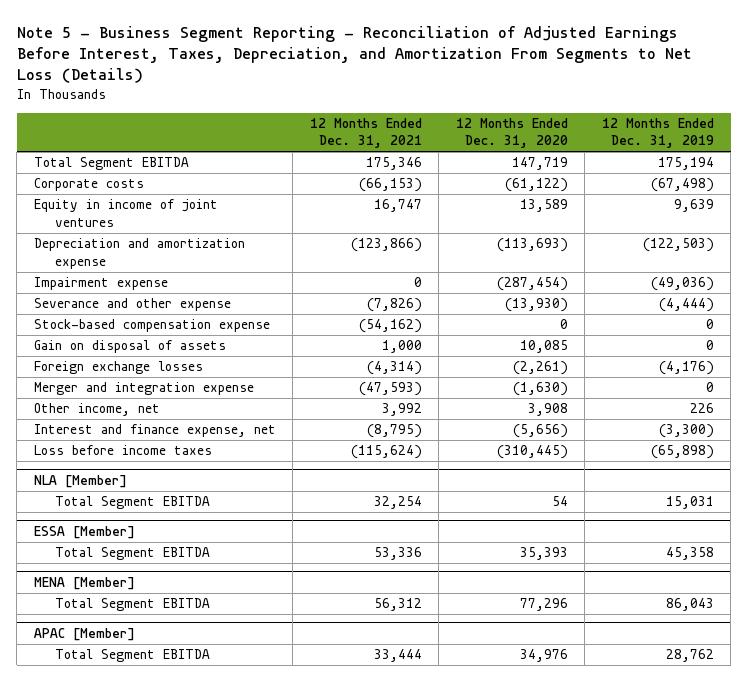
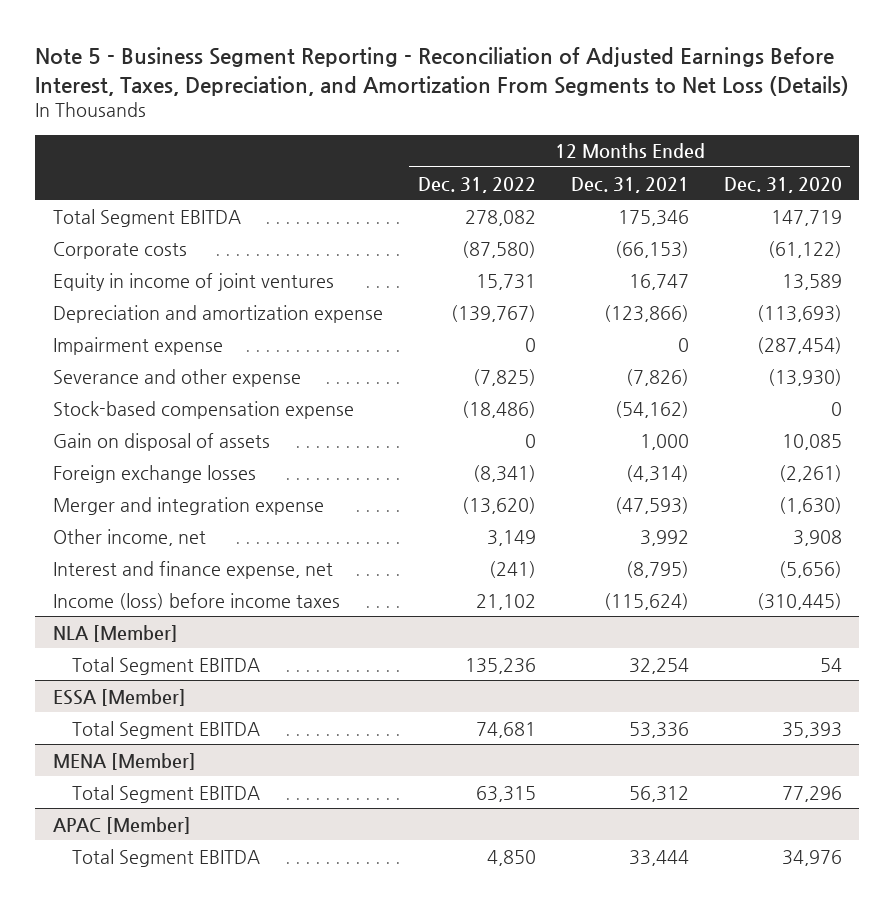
- | 12 Months Ended Dec. 31, 2021 | 12 Months Ended Dec. 31, 2020 | 12 Months Ended Dec. 31, 2019
+ | 12 Months Ended Dec. 31, 2022 | 12 Months Ended Dec. 31, 2021 | 12 Months Ended Dec. 31, 2020
- Loss before income taxes | (115,624) | (310,445) | (65,898)
+ Income (loss) before income taxes | 21,102 | (115,624) | (310,445)

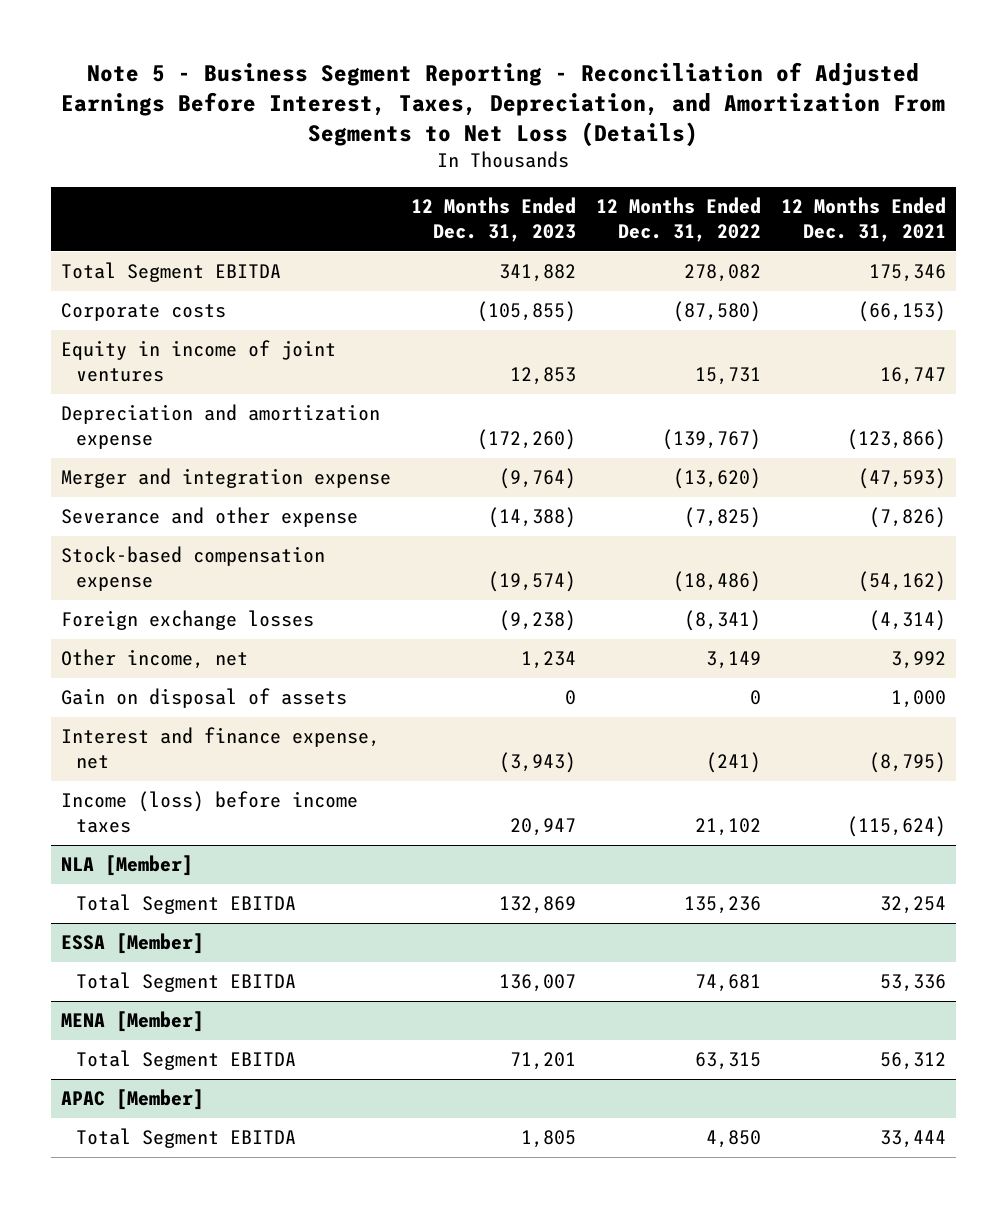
- | 12 Months Ended Dec. 31, 2022 | 12 Months Ended Dec. 31, 2021 | 12 Months Ended Dec. 31, 2020
+ | 12 Months Ended Dec. 31, 2023 | 12 Months Ended Dec. 31, 2022 | 12 Months Ended Dec. 31, 2021
- Impairment expense | 0 | 0 | (287,454)
moved up: Merger and integration expense | (9,764) | (13,620) | (47,593)
moved down: Gain on disposal of assets | 0 | 0 | 1,000

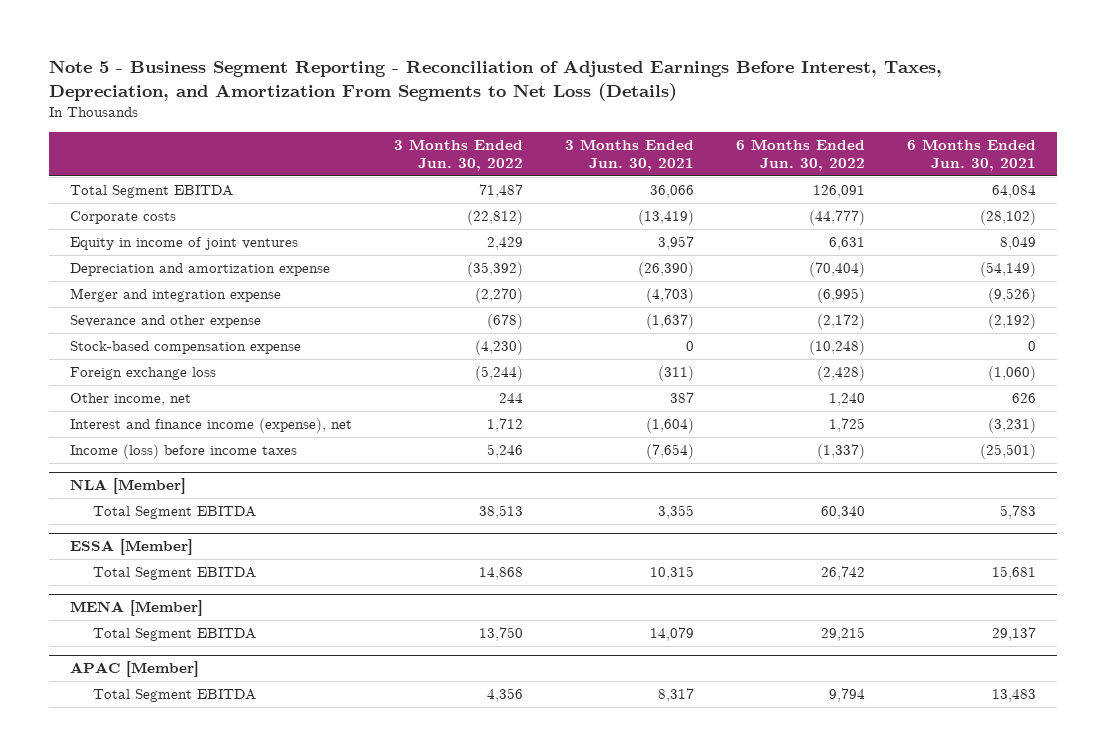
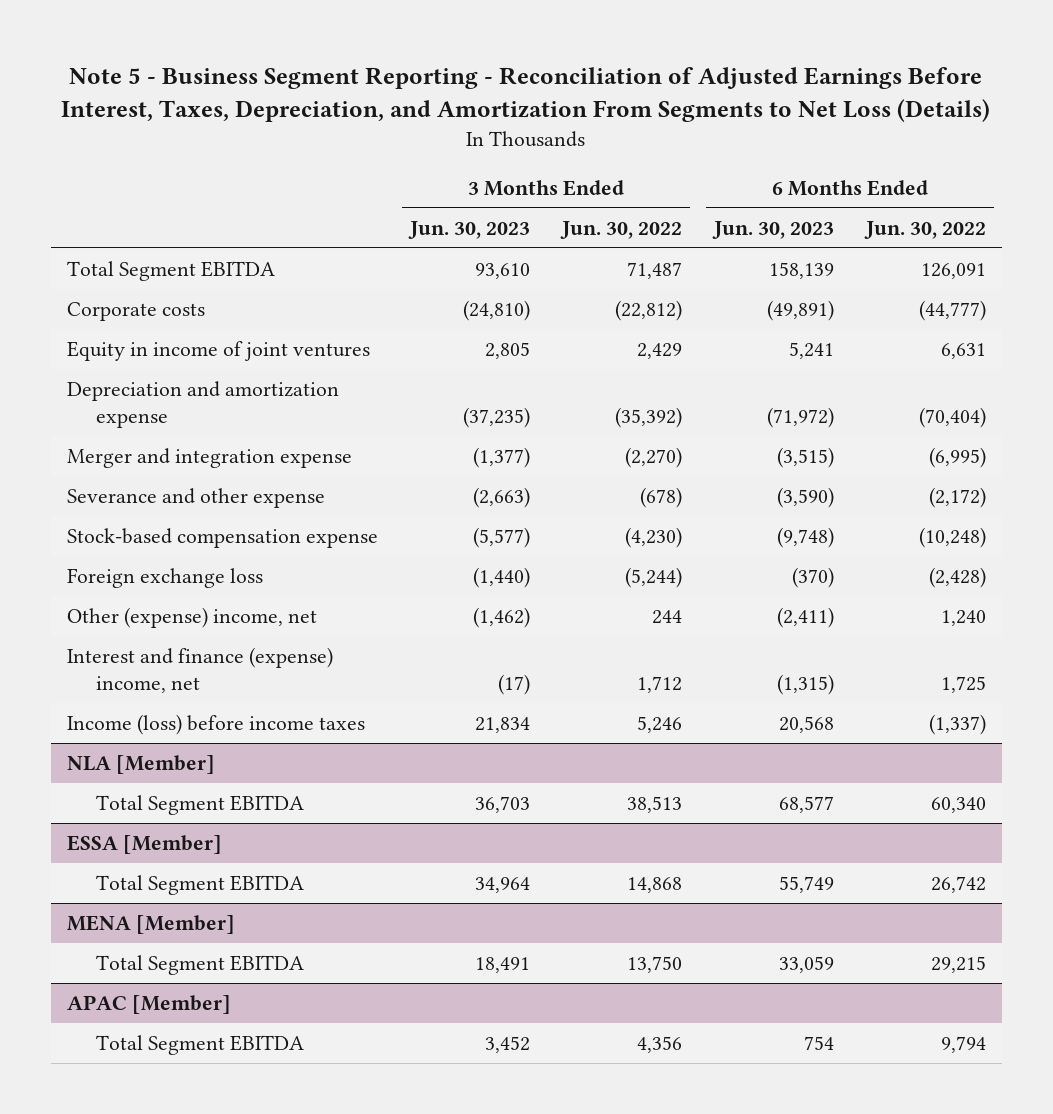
- | 3 Months Ended Jun. 30, 2022 | 3 Months Ended Jun. 30, 2021 | 6 Months Ended Jun. 30, 2022 | 6 Months Ended Jun. 30, 2021
+ | 3 Months Ended Jun. 30, 2023 | 3 Months Ended Jun. 30, 2022 | 6 Months Ended Jun. 30, 2023 | 6 Months Ended Jun. 30, 2022
- Other income, net | 244 | 387 | 1,240 | 626
- Interest and finance income (expense), net | 1,712 | (1,604) | 1,725 | (3,231)
+ Other (expense) income, net | (1,462) | 244 | (2,411) | 1,240
+ Interest and finance (expense) income, net | (17) | 1,712 | (1,315) | 1,725

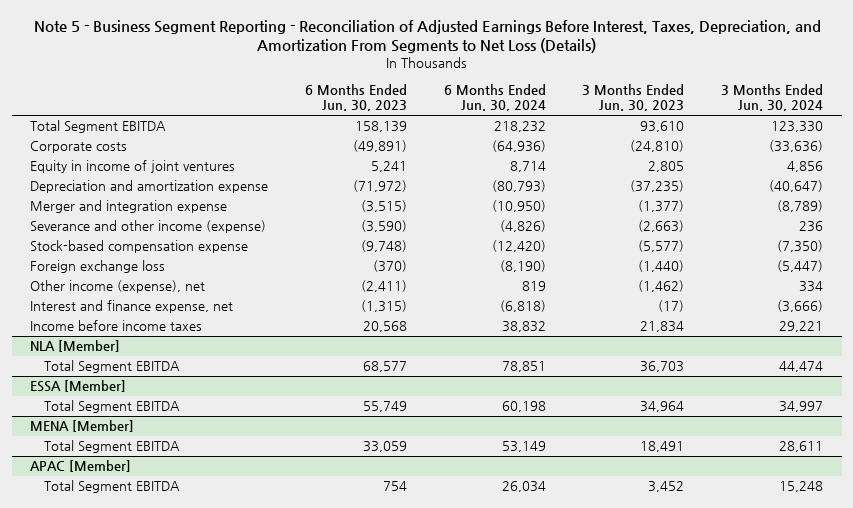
- | 3 Months Ended Jun. 30, 2023 | 3 Months Ended Jun. 30, 2022 | 6 Months Ended Jun. 30, 2023 | 6 Months Ended Jun. 30, 2022
+ | 6 Months Ended Jun. 30, 2023 | 6 Months Ended Jun. 30, 2024 | 3 Months Ended Jun. 30, 2023 | 3 Months Ended Jun. 30, 2024
- Severance and other expense | (2,663) | (678) | (3,590) | (2,172)
+ Severance and other income (expense) | (3,590) | (4,826) | (2,663) | 236
- Other (expense) income, net | (1,462) | 244 | (2,411) | 1,240
- Interest and finance (expense) income, net | (17) | 1,712 | (1,315) | 1,725
- Income (loss) before income taxes | 21,834 | 5,246 | 20,568 | (1,337)
+ Other income (expense), net | (2,411) | 819 | (1,462) | 334
+ Interest and finance expense, net | (1,315) | (6,818) | (17) | (3,666)
+ Income before income taxes | 20,568 | 38,832 | 21,834 | 29,221

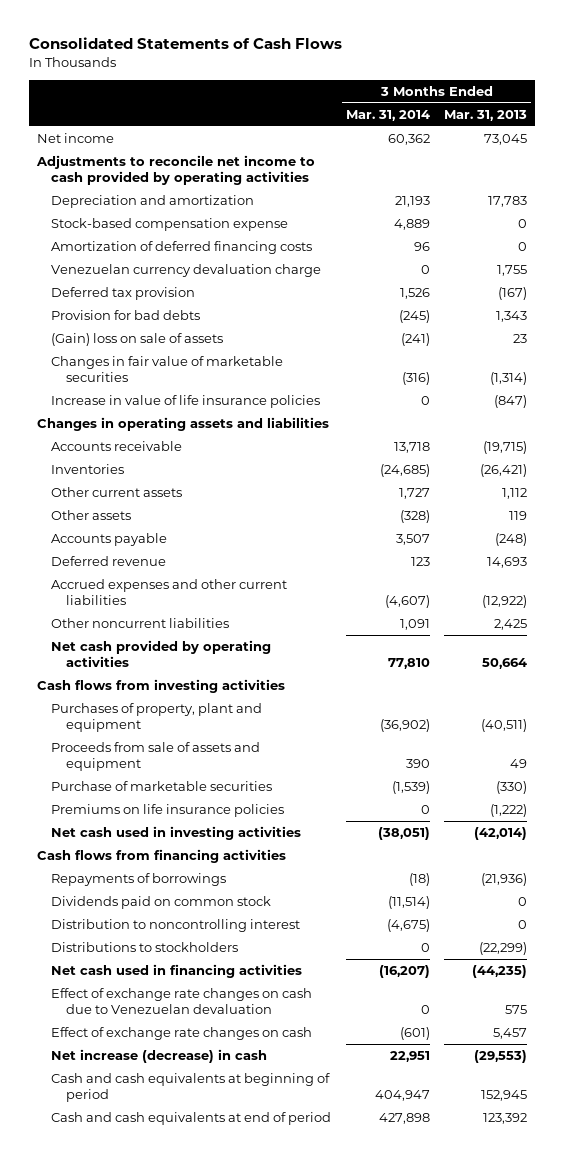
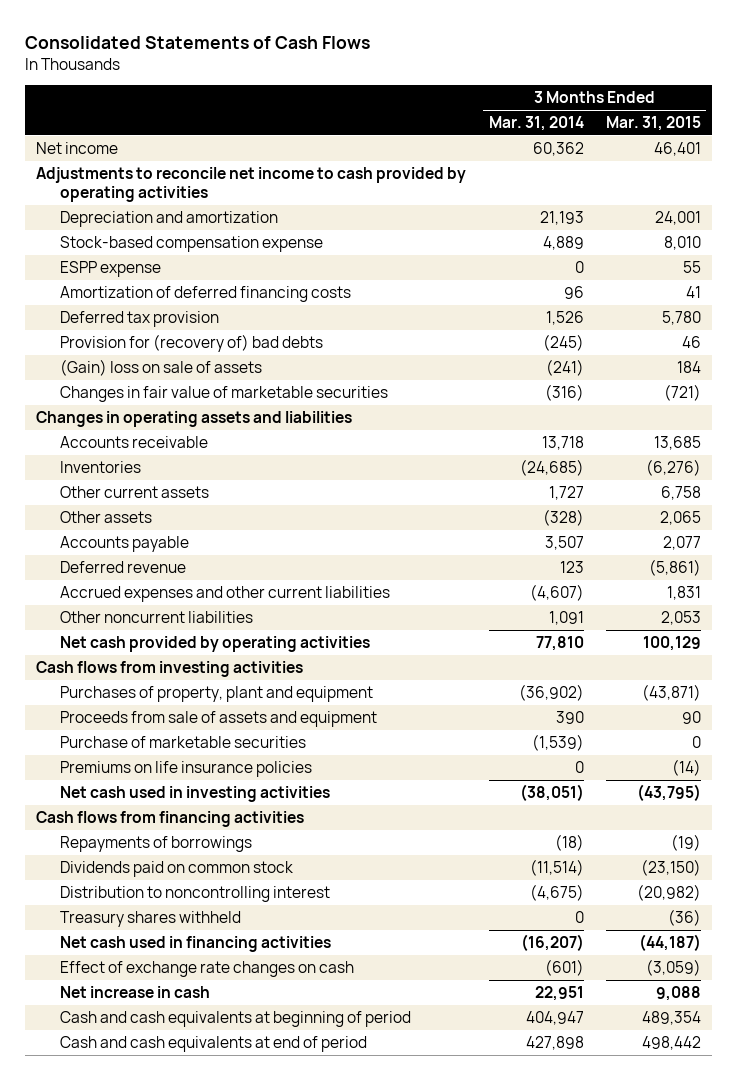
- | 3 Months Ended Mar. 31, 2014 | 3 Months Ended Mar. 31, 2013
+ | 3 Months Ended Mar. 31, 2014 | 3 Months Ended Mar. 31, 2015
+ ESPP expense | 0 | 55
- Venezuelan currency devaluation charge | 0 | 1,755
- Provision for bad debts | (245) | 1,343
+ Provision for (recovery of) bad debts | (245) | 46
- Increase in value of life insurance policies | 0 | (847)
- Distributions to stockholders | 0 | (22,299)
+ Treasury shares withheld | 0 | (36)
- Effect of exchange rate changes on cash due to Venezuelan devaluation | 0 | 575
- Net increase (decrease) in cash | 22,951 | (29,553)
+ Net increase in cash | 22,951 | 9,088

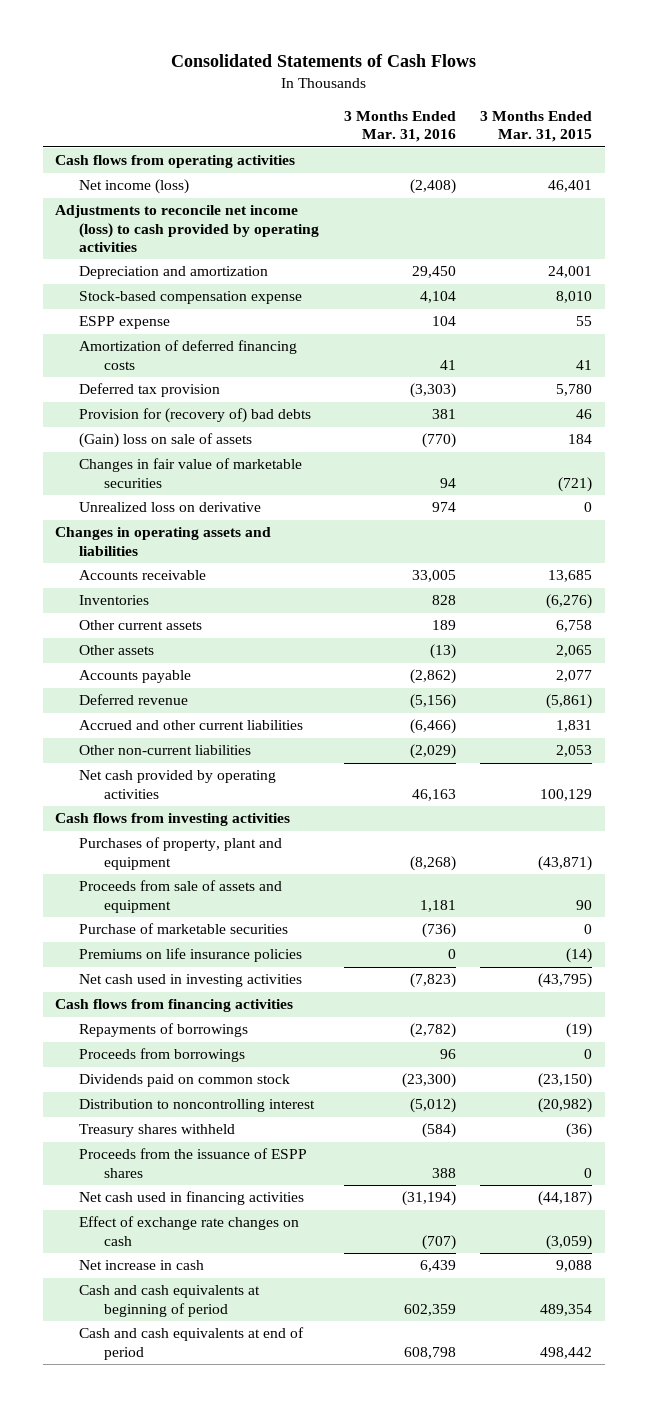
- | 3 Months Ended Mar. 31, 2014 | 3 Months Ended Mar. 31, 2015
+ | 3 Months Ended Mar. 31, 2016 | 3 Months Ended Mar. 31, 2015
- Net income | 60,362 | 46,401
- Adjustments to reconcile net income to cash provided by operating activities
+ Cash flows from operating activities
+ Net income (loss) | (2,408) | 46,401
+ Adjustments to reconcile net income (loss) to cash provided by operating activities
+ Unrealized loss on derivative | 974 | 0
- Accrued expenses and other current liabilities | (4,607) | 1,831
- Other noncurrent liabilities | 1,091 | 2,053
+ Accrued and other current liabilities | (6,466) | 1,831
+ Other non-current liabilities | (2,029) | 2,053
+ Proceeds from borrowings | 96 | 0
+ Proceeds from the issuance of ESPP shares | 388 | 0

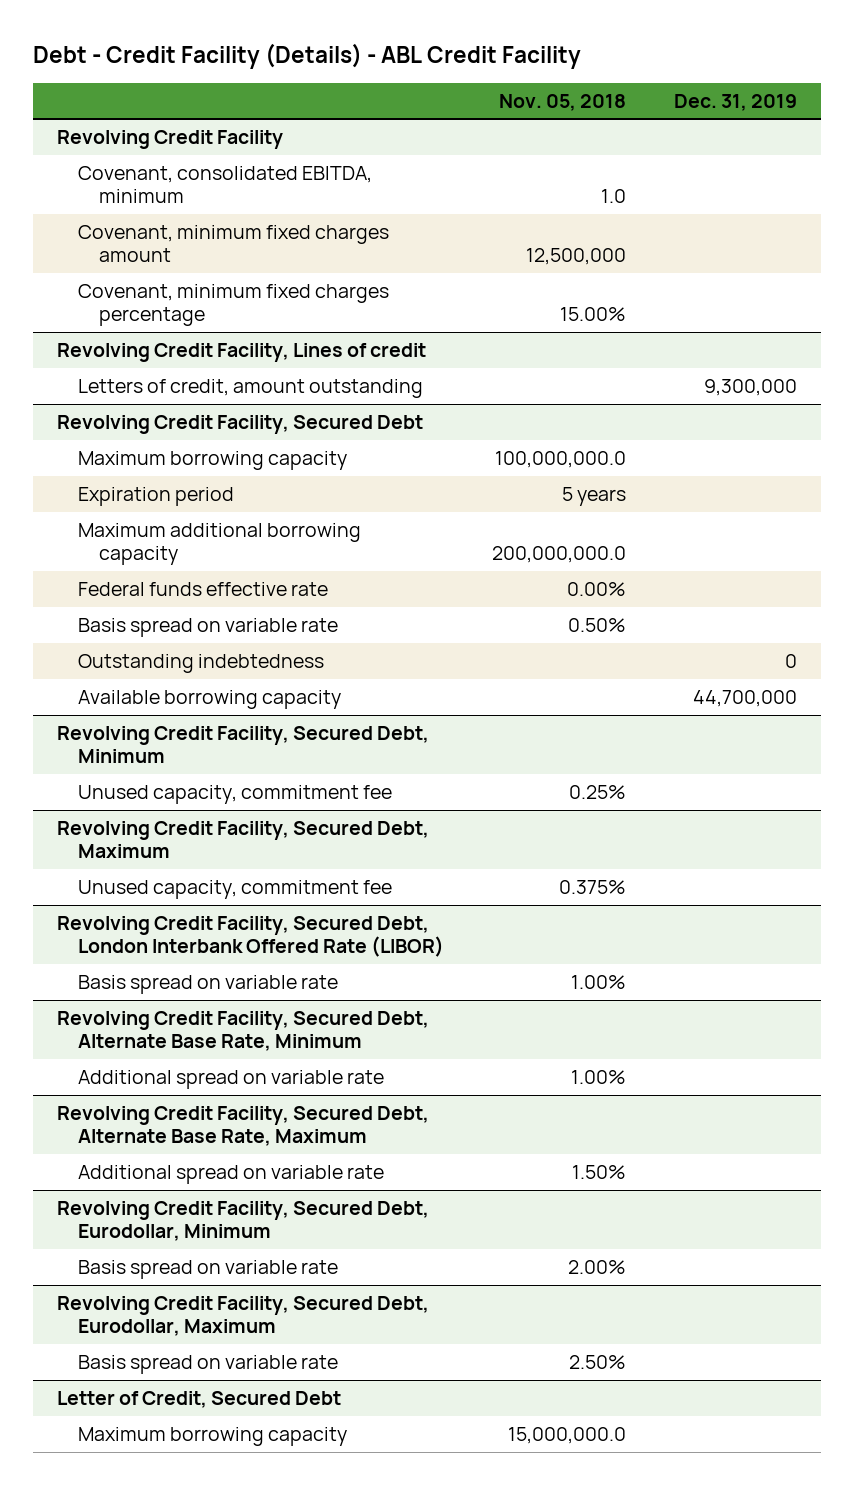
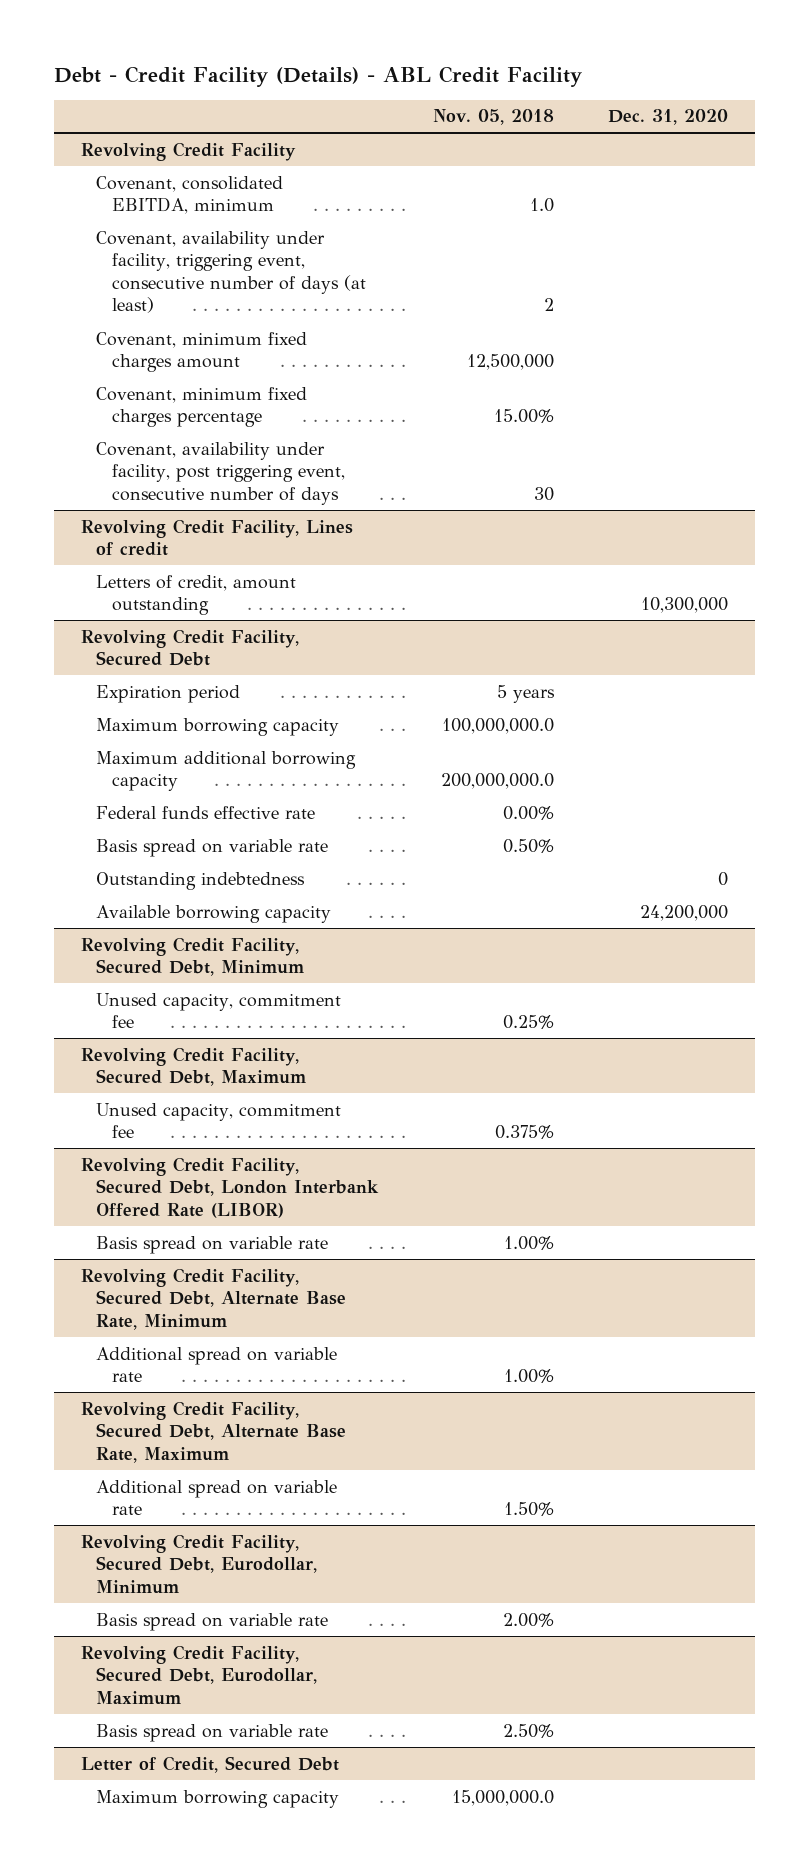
- | Nov. 05, 2018 | Dec. 31, 2019
+ | Nov. 05, 2018 | Dec. 31, 2020
@ Revolving Credit Facility
+ Covenant, availability under facility, triggering event, consecutive number of days (at least) | 2 |
+ Covenant, availability under facility, post triggering event, consecutive number of days | 30 |
@ Revolving Credit Facility, Secured Debt
moved down: Maximum borrowing capacity | 100,000,000.0 |

